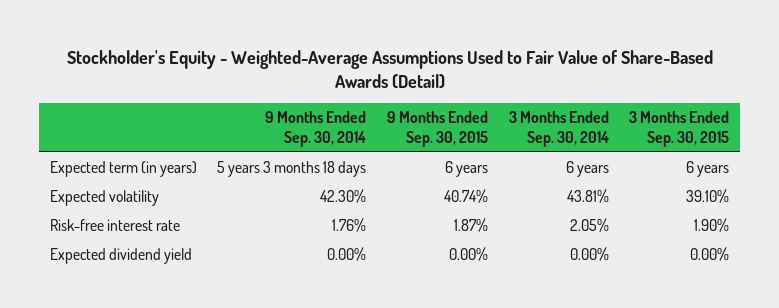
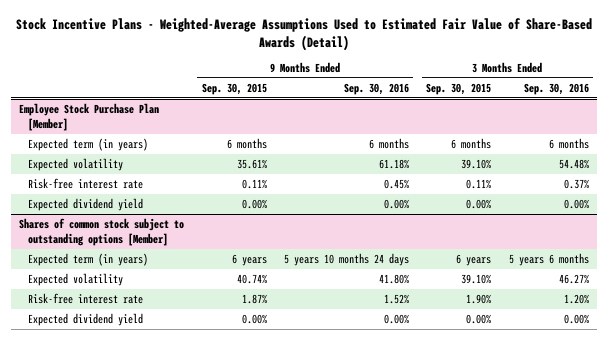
- Stockholder's Equity - Weighted-Average Assumptions Used to Fair Value of Share-Based Awards (Detail)
+ Stock Incentive Plans - Weighted-Average Assumptions Used to Estimated Fair Value of Share-Based Awards (Detail)
- | 9 Months Ended Sep. 30, 2014 | 9 Months Ended Sep. 30, 2015 | 3 Months Ended Sep. 30, 2014 | 3 Months Ended Sep. 30, 2015
+ | 9 Months Ended Sep. 30, 2015 | 9 Months Ended Sep. 30, 2016 | 3 Months Ended Sep. 30, 2015 | 3 Months Ended Sep. 30, 2016
+ Employee Stock Purchase Plan [Member]
+ Expected term (in years) | 6 months | 6 months | 6 months | 6 months
+ Expected volatility | 35.61% | 61.18% | 39.10% | 54.48%
+ Risk-free interest rate | 0.11% | 0.45% | 0.11% | 0.37%
+ Expected dividend yield | 0.00% | 0.00% | 0.00% | 0.00%
+ Shares of common stock subject to outstanding options [Member]

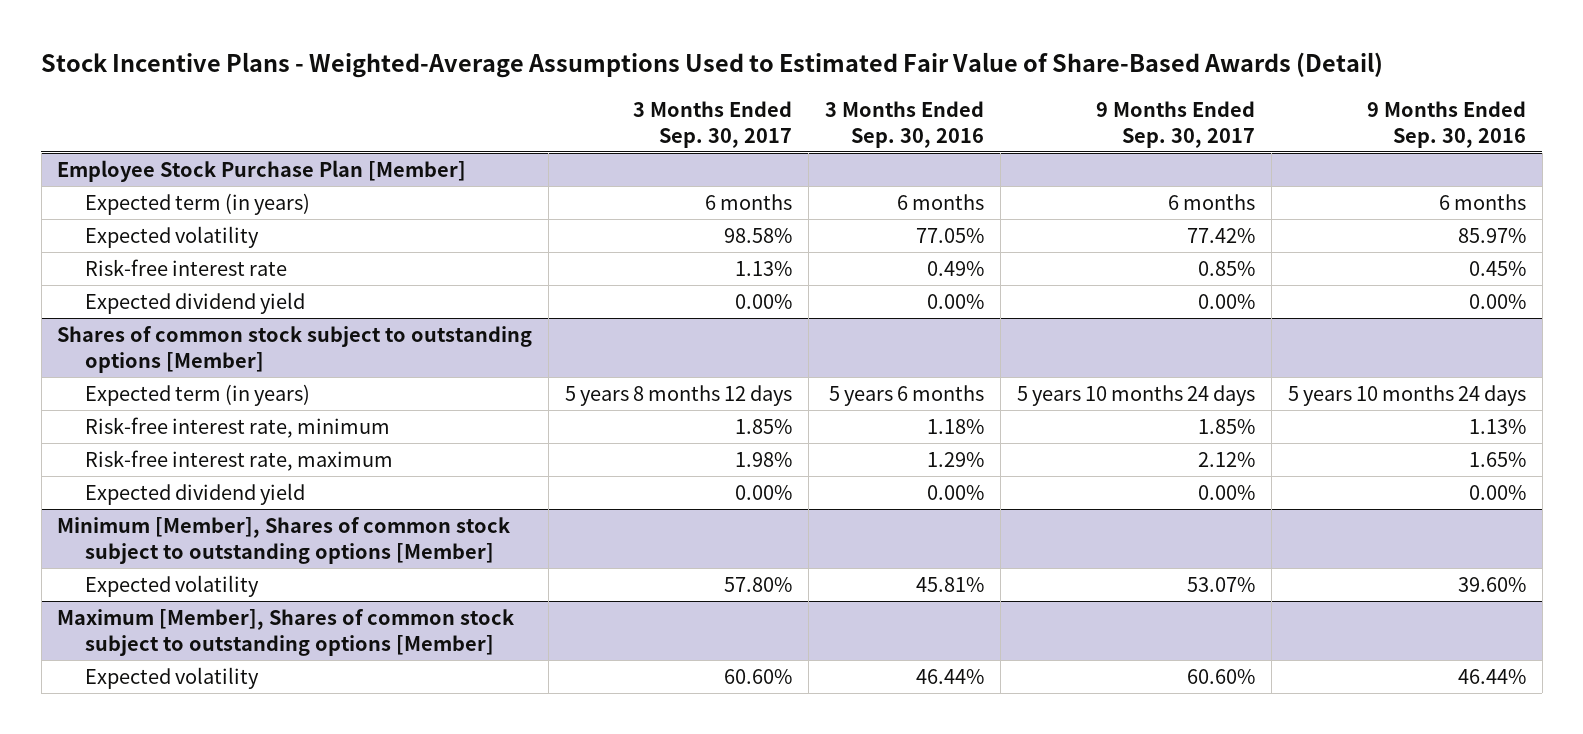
- | 9 Months Ended Sep. 30, 2015 | 9 Months Ended Sep. 30, 2016 | 3 Months Ended Sep. 30, 2015 | 3 Months Ended Sep. 30, 2016
+ | 3 Months Ended Sep. 30, 2017 | 3 Months Ended Sep. 30, 2016 | 9 Months Ended Sep. 30, 2017 | 9 Months Ended Sep. 30, 2016
@ Employee Stock Purchase Plan [Member]
- Expected volatility | 35.61% | 61.18% | 39.10% | 54.48%
- Risk-free interest rate | 0.11% | 0.45% | 0.11% | 0.37%
+ Expected volatility | 98.58% | 77.05% | 77.42% | 85.97%
+ Risk-free interest rate | 1.13% | 0.49% | 0.85% | 0.45%
@ Shares of common stock subject to outstanding options [Member]
- Expected volatility | 40.74% | 41.80% | 39.10% | 46.27%
- Risk-free interest rate | 1.87% | 1.52% | 1.90% | 1.20%
+ Risk-free interest rate, minimum | 1.85% | 1.18% | 1.85% | 1.13%
+ Risk-free interest rate, maximum | 1.98% | 1.29% | 2.12% | 1.65%
+ Minimum [Member], Shares of common stock subject to outstanding options [Member]
+ Expected volatility | 57.80% | 45.81% | 53.07% | 39.60%
+ Maximum [Member], Shares of common stock subject to outstanding options [Member]
+ Expected volatility | 60.60% | 46.44% | 60.60% | 46.44%

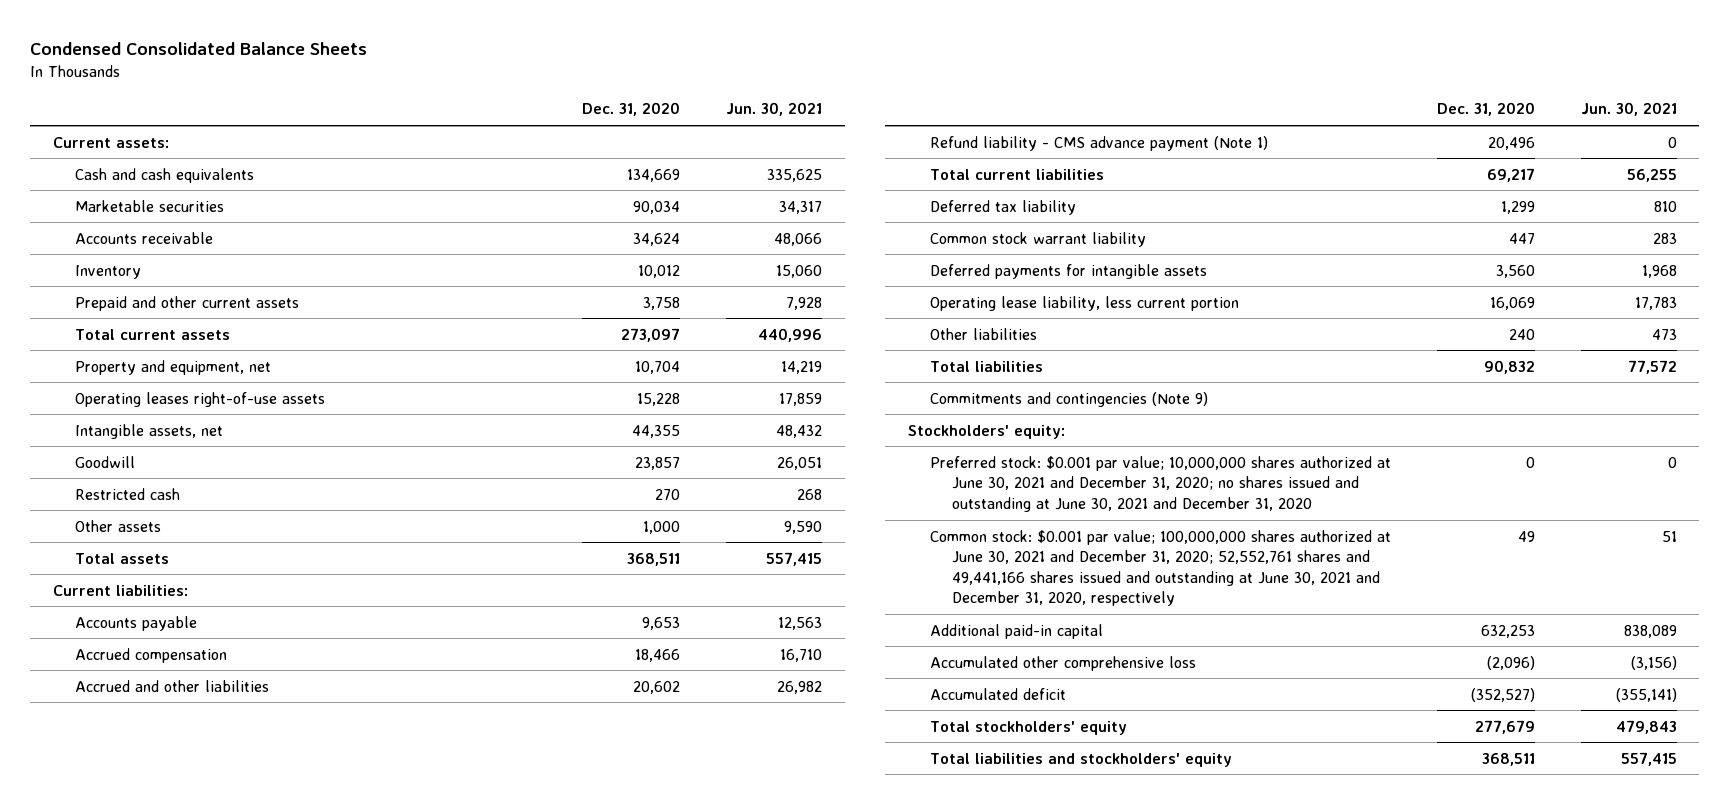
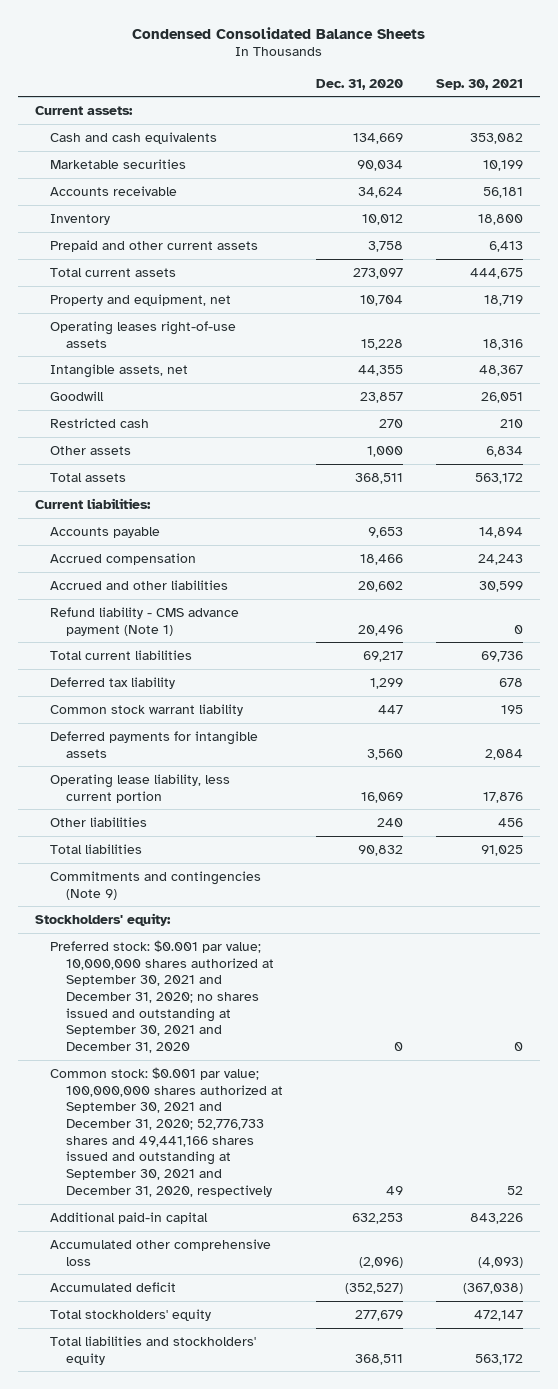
- | Dec. 31, 2020 | Jun. 30, 2021
+ | Dec. 31, 2020 | Sep. 30, 2021
- Preferred stock: $0.001 par value; 10,000,000 shares authorized at June 30, 2021 and December 31, 2020; no shares issued and outstanding at June 30, 2021 and December 31, 2020 | 0 | 0
- Common stock: $0.001 par value; 100,000,000 shares authorized at June 30, 2021 and December 31, 2020; 52,552,761 shares and 49,441,166 shares issued and outstanding at June 30, 2021 and December 31, 2020, respectively | 49 | 51
+ Preferred stock: $0.001 par value; 10,000,000 shares authorized at September 30, 2021 and December 31, 2020; no shares issued and outstanding at September 30, 2021 and December 31, 2020 | 0 | 0
+ Common stock: $0.001 par value; 100,000,000 shares authorized at September 30, 2021 and December 31, 2020; 52,776,733 shares and 49,441,166 shares issued and outstanding at September 30, 2021 and December 31, 2020, respectively | 49 | 52

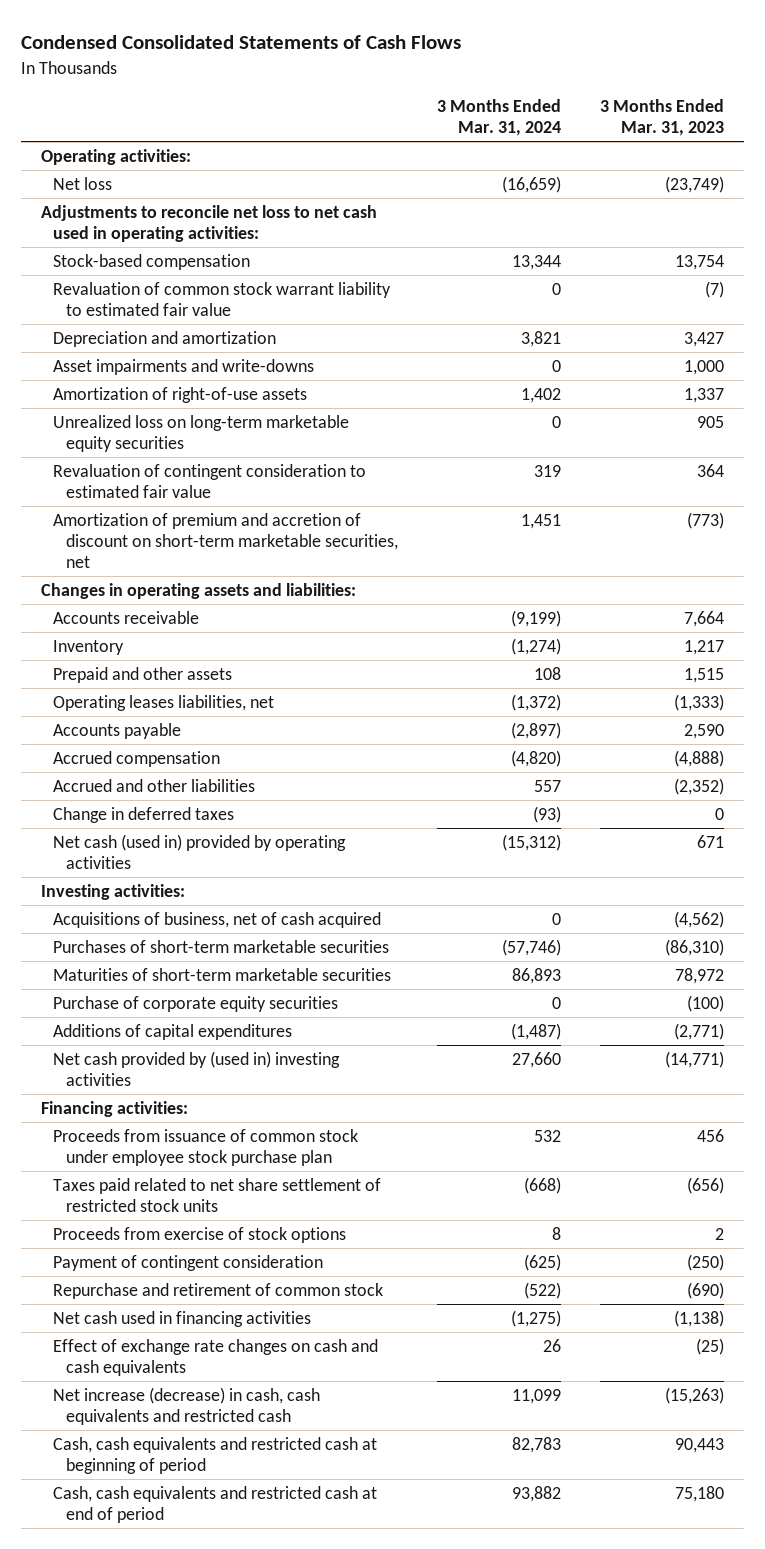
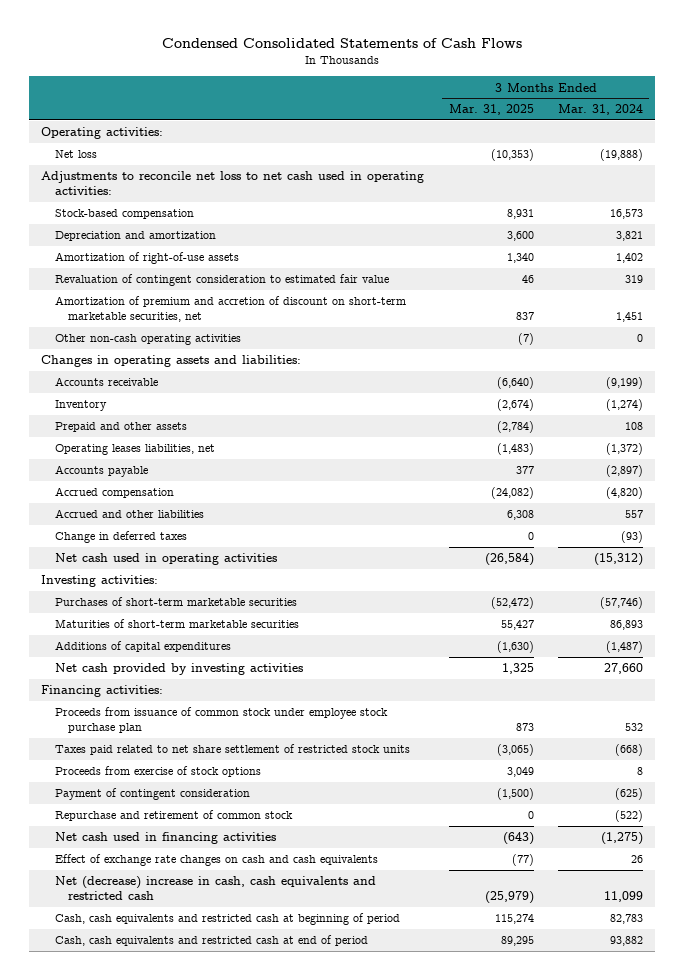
- | 3 Months Ended Mar. 31, 2024 | 3 Months Ended Mar. 31, 2023
+ | 3 Months Ended Mar. 31, 2025 | 3 Months Ended Mar. 31, 2024
- Net loss | (16,659) | (23,749)
+ Net loss | (10,353) | (19,888)
- Stock-based compensation | 13,344 | 13,754
- Revaluation of common stock warrant liability to estimated fair value | 0 | (7)
+ Stock-based compensation | 8,931 | 16,573
- Asset impairments and write-downs | 0 | 1,000
- Unrealized loss on long-term marketable equity securities | 0 | 905
+ Other non-cash operating activities | (7) | 0
- Net cash (used in) provided by operating activities | (15,312) | 671
+ Net cash used in operating activities | (26,584) | (15,312)
- Acquisitions of business, net of cash acquired | 0 | (4,562)
- Purchase of corporate equity securities | 0 | (100)
- Net cash provided by (used in) investing activities | 27,660 | (14,771)
+ Net cash provided by investing activities | 1,325 | 27,660
- Net increase (decrease) in cash, cash equivalents and restricted cash | 11,099 | (15,263)
+ Net (decrease) increase in cash, cash equivalents and restricted cash | (25,979) | 11,099

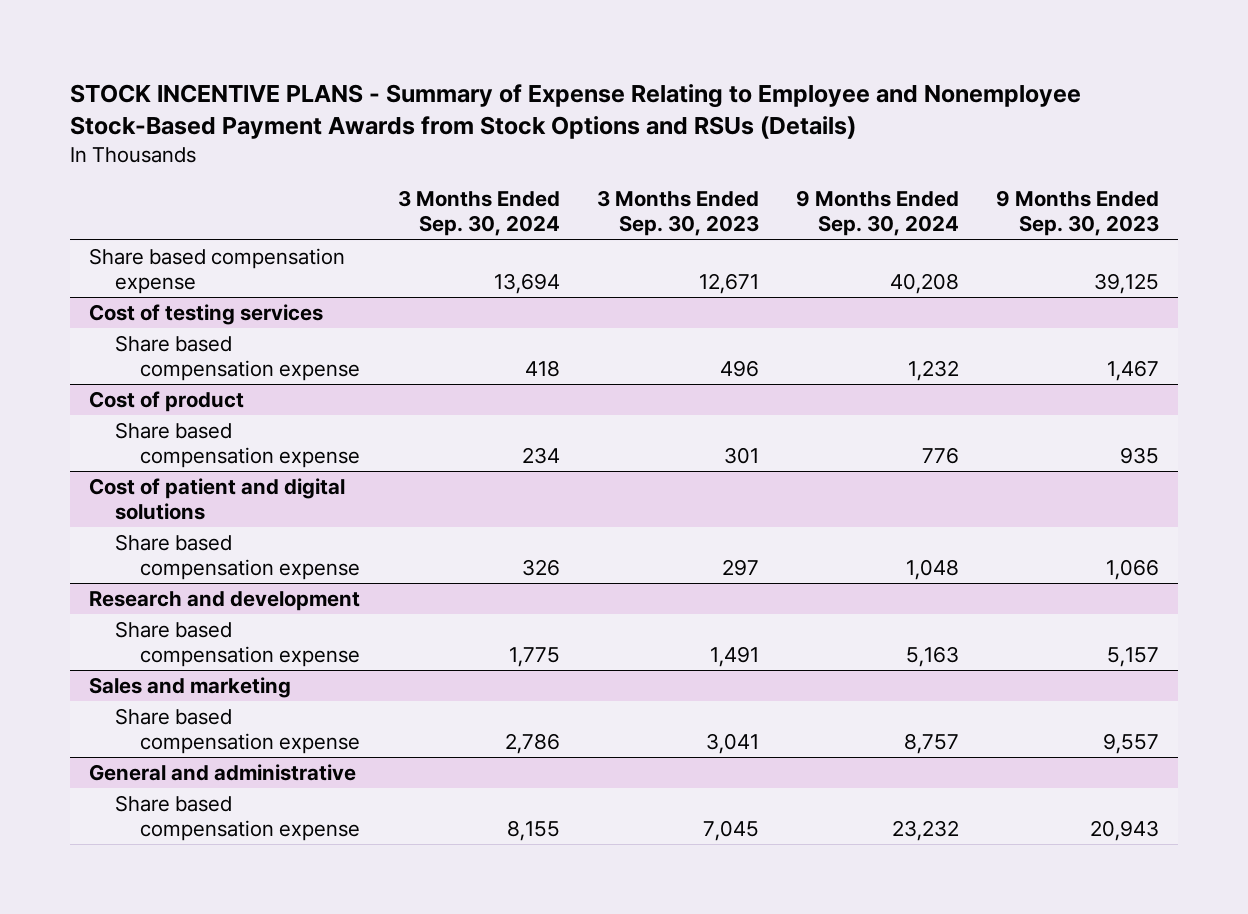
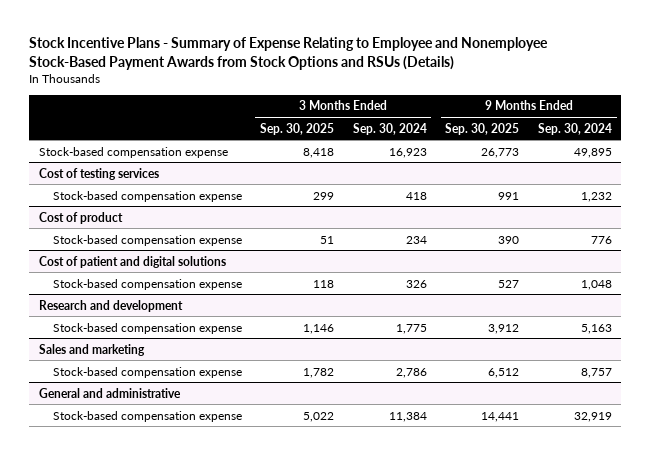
- STOCK INCENTIVE PLANS - Summary of Expense Relating to Employee and Nonemployee Stock-Based Payment Awards from Stock Options and RSUs (Details)
+ Stock Incentive Plans - Summary of Expense Relating to Employee and Nonemployee Stock-Based Payment Awards from Stock Options and RSUs (Details)
- | 3 Months Ended Sep. 30, 2024 | 3 Months Ended Sep. 30, 2023 | 9 Months Ended Sep. 30, 2024 | 9 Months Ended Sep. 30, 2023
+ | 3 Months Ended Sep. 30, 2025 | 3 Months Ended Sep. 30, 2024 | 9 Months Ended Sep. 30, 2025 | 9 Months Ended Sep. 30, 2024
- Share based compensation expense | 13,694 | 12,671 | 40,208 | 39,125
+ Stock-based compensation expense | 8,418 | 16,923 | 26,773 | 49,895
@ Cost of testing services
- Share based compensation expense | 418 | 496 | 1,232 | 1,467
+ Stock-based compensation expense | 299 | 418 | 991 | 1,232
@ Cost of product
- Share based compensation expense | 234 | 301 | 776 | 935
+ Stock-based compensation expense | 51 | 234 | 390 | 776
@ Cost of patient and digital solutions
- Share based compensation expense | 326 | 297 | 1,048 | 1,066
+ Stock-based compensation expense | 118 | 326 | 527 | 1,048
@ Research and development
- Share based compensation expense | 1,775 | 1,491 | 5,163 | 5,157
+ Stock-based compensation expense | 1,146 | 1,775 | 3,912 | 5,163
@ Sales and marketing
- Share based compensation expense | 2,786 | 3,041 | 8,757 | 9,557
+ Stock-based compensation expense | 1,782 | 2,786 | 6,512 | 8,757
@ General and administrative
- Share based compensation expense | 8,155 | 7,045 | 23,232 | 20,943
+ Stock-based compensation expense | 5,022 | 11,384 | 14,441 | 32,919

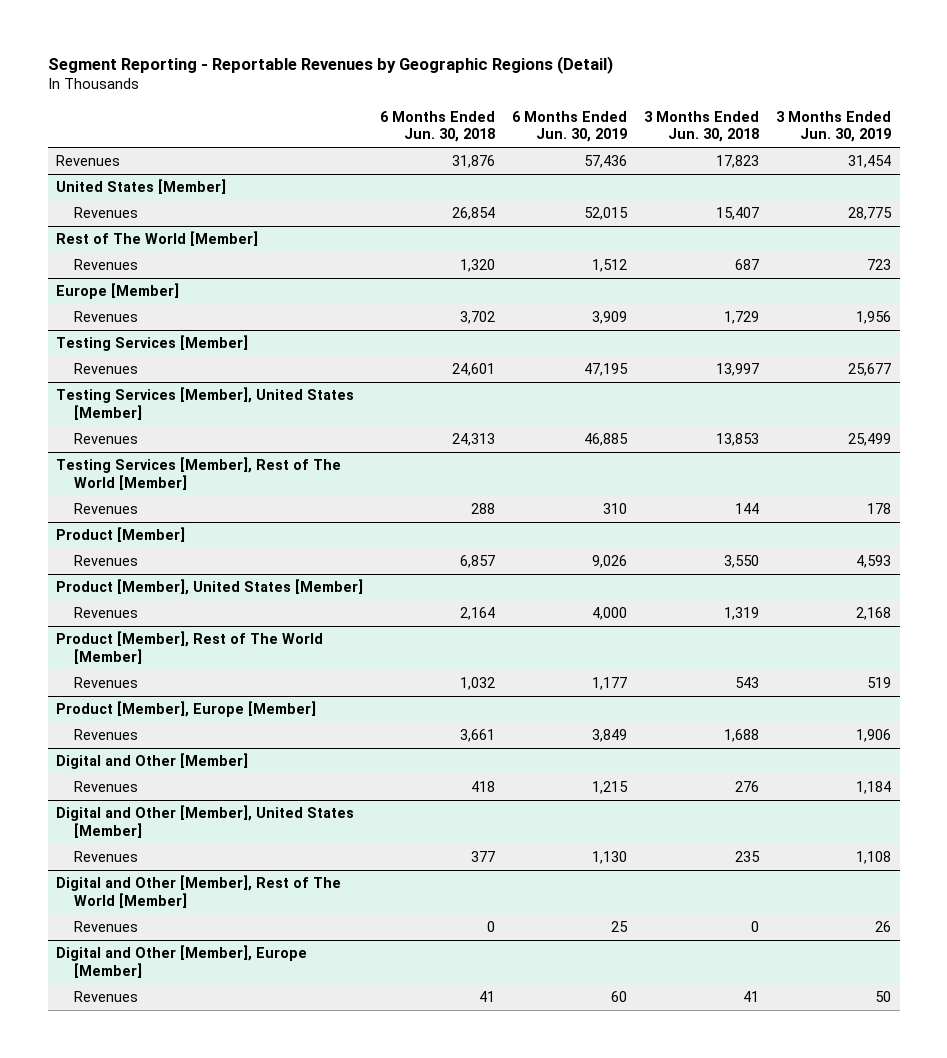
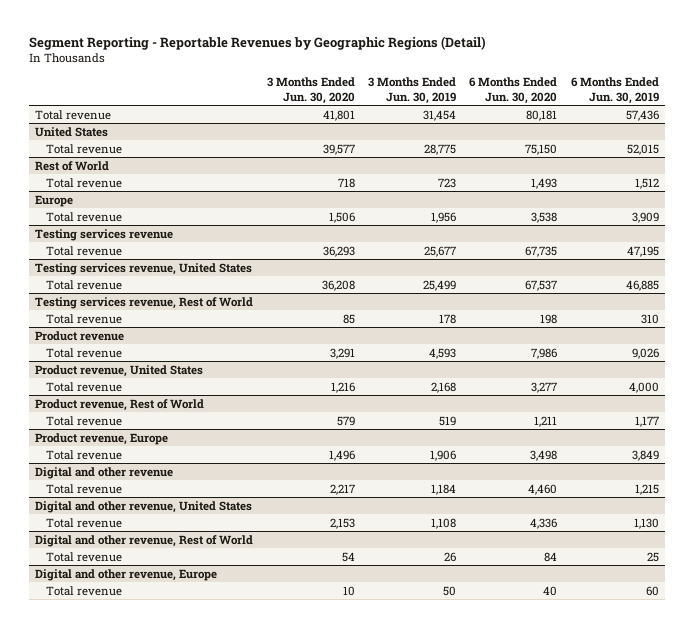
- | 6 Months Ended Jun. 30, 2018 | 6 Months Ended Jun. 30, 2019 | 3 Months Ended Jun. 30, 2018 | 3 Months Ended Jun. 30, 2019
+ | 3 Months Ended Jun. 30, 2020 | 3 Months Ended Jun. 30, 2019 | 6 Months Ended Jun. 30, 2020 | 6 Months Ended Jun. 30, 2019
- Revenues | 31,876 | 57,436 | 17,823 | 31,454
- United States [Member]
- Revenues | 26,854 | 52,015 | 15,407 | 28,775
- Rest of The World [Member]
- Revenues | 1,320 | 1,512 | 687 | 723
- Europe [Member]
- Revenues | 3,702 | 3,909 | 1,729 | 1,956
- Testing Services [Member]
- Revenues | 24,601 | 47,195 | 13,997 | 25,677
- Testing Services [Member], United States [Member]
- Revenues | 24,313 | 46,885 | 13,853 | 25,499
- Testing Services [Member], Rest of The World [Member]
- Revenues | 288 | 310 | 144 | 178
- Product [Member]
- Revenues | 6,857 | 9,026 | 3,550 | 4,593
- Product [Member], United States [Member]
- Revenues | 2,164 | 4,000 | 1,319 | 2,168
- Product [Member], Rest of The World [Member]
- Revenues | 1,032 | 1,177 | 543 | 519
- Product [Member], Europe [Member]
- Revenues | 3,661 | 3,849 | 1,688 | 1,906
- Digital and Other [Member]
- Revenues | 418 | 1,215 | 276 | 1,184
- Digital and Other [Member], United States [Member]
- Revenues | 377 | 1,130 | 235 | 1,108
- Digital and Other [Member], Rest of The World [Member]
- Revenues | 0 | 25 | 0 | 26
- Digital and Other [Member], Europe [Member]
- Revenues | 41 | 60 | 41 | 50
+ Total revenue | 41,801 | 31,454 | 80,181 | 57,436
+ United States
+ Total revenue | 39,577 | 28,775 | 75,150 | 52,015
+ Rest of World
+ Total revenue | 718 | 723 | 1,493 | 1,512
+ Europe
+ Total revenue | 1,506 | 1,956 | 3,538 | 3,909
+ Testing services revenue
+ Total revenue | 36,293 | 25,677 | 67,735 | 47,195
+ Testing services revenue, United States
+ Total revenue | 36,208 | 25,499 | 67,537 | 46,885
+ Testing services revenue, Rest of World
+ Total revenue | 85 | 178 | 198 | 310
+ Product revenue
+ Total revenue | 3,291 | 4,593 | 7,986 | 9,026
+ Product revenue, United States
+ Total revenue | 1,216 | 2,168 | 3,277 | 4,000
+ Product revenue, Rest of World
+ Total revenue | 579 | 519 | 1,211 | 1,177
+ Product revenue, Europe
+ Total revenue | 1,496 | 1,906 | 3,498 | 3,849
+ Digital and other revenue
+ Total revenue | 2,217 | 1,184 | 4,460 | 1,215
+ Digital and other revenue, United States
+ Total revenue | 2,153 | 1,108 | 4,336 | 1,130
+ Digital and other revenue, Rest of World
+ Total revenue | 54 | 26 | 84 | 25
+ Digital and other revenue, Europe
+ Total revenue | 10 | 50 | 40 | 60

